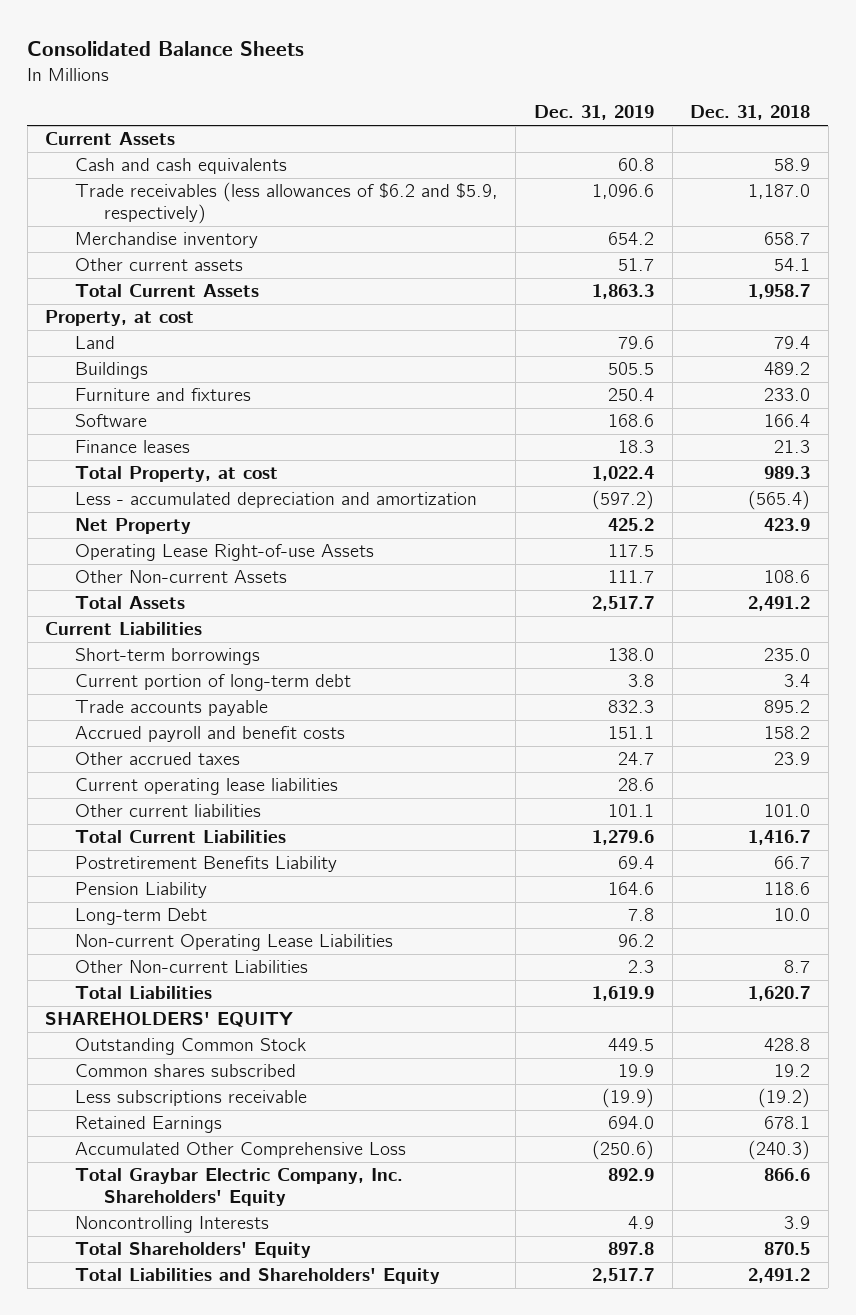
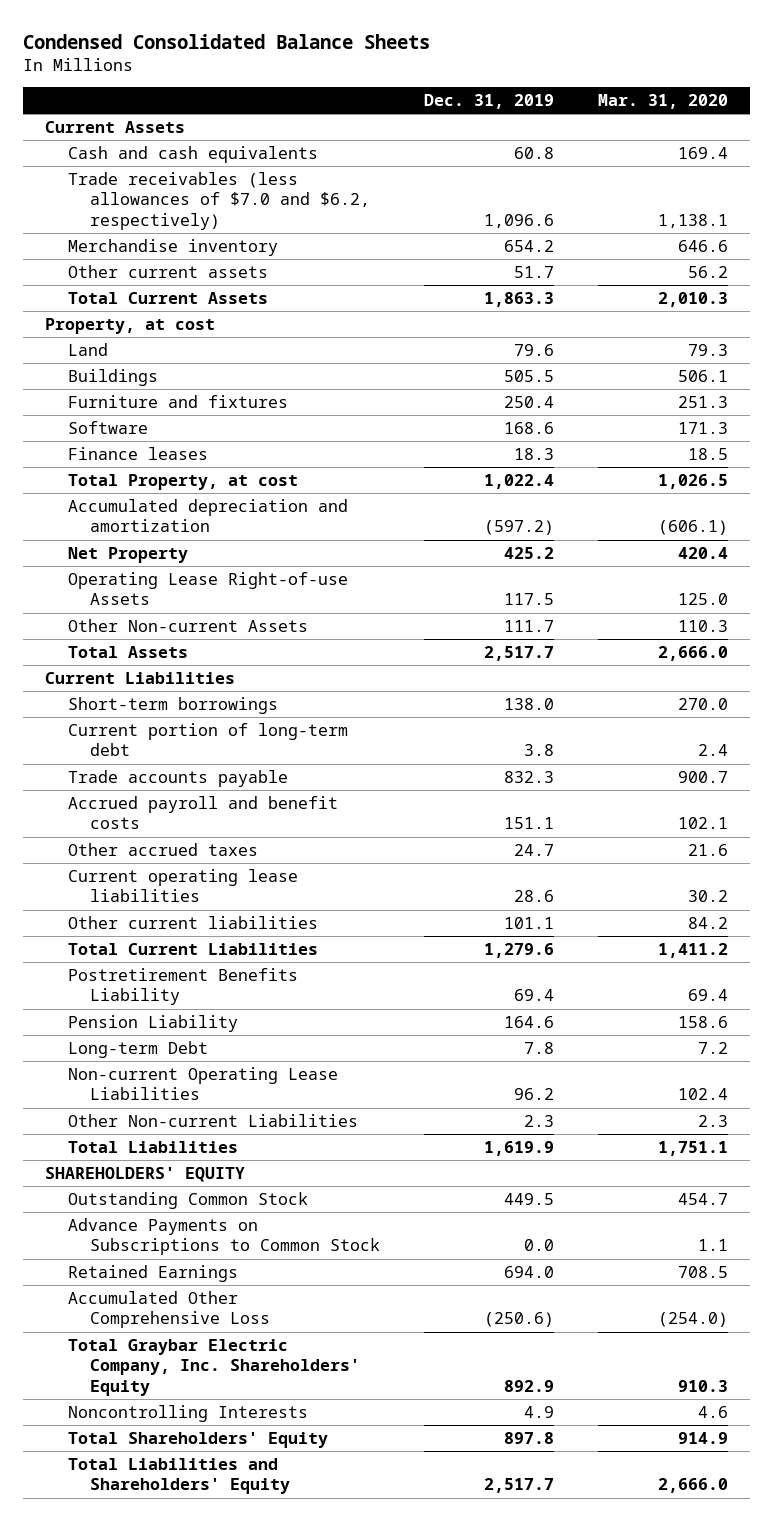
- Consolidated Balance Sheets
+ Condensed Consolidated Balance Sheets
- | Dec. 31, 2019 | Dec. 31, 2018
+ | Dec. 31, 2019 | Mar. 31, 2020
- Trade receivables (less allowances of $6.2 and $5.9, respectively) | 1,096.6 | 1,187.0
+ Trade receivables (less allowances of $7.0 and $6.2, respectively) | 1,096.6 | 1,138.1
- Less - accumulated depreciation and amortization | (597.2) | (565.4)
+ Accumulated depreciation and amortization | (597.2) | (606.1)
- Common shares subscribed | 19.9 | 19.2
- Less subscriptions receivable | (19.9) | (19.2)
+ Advance Payments on Subscriptions to Common Stock | 0.0 | 1.1

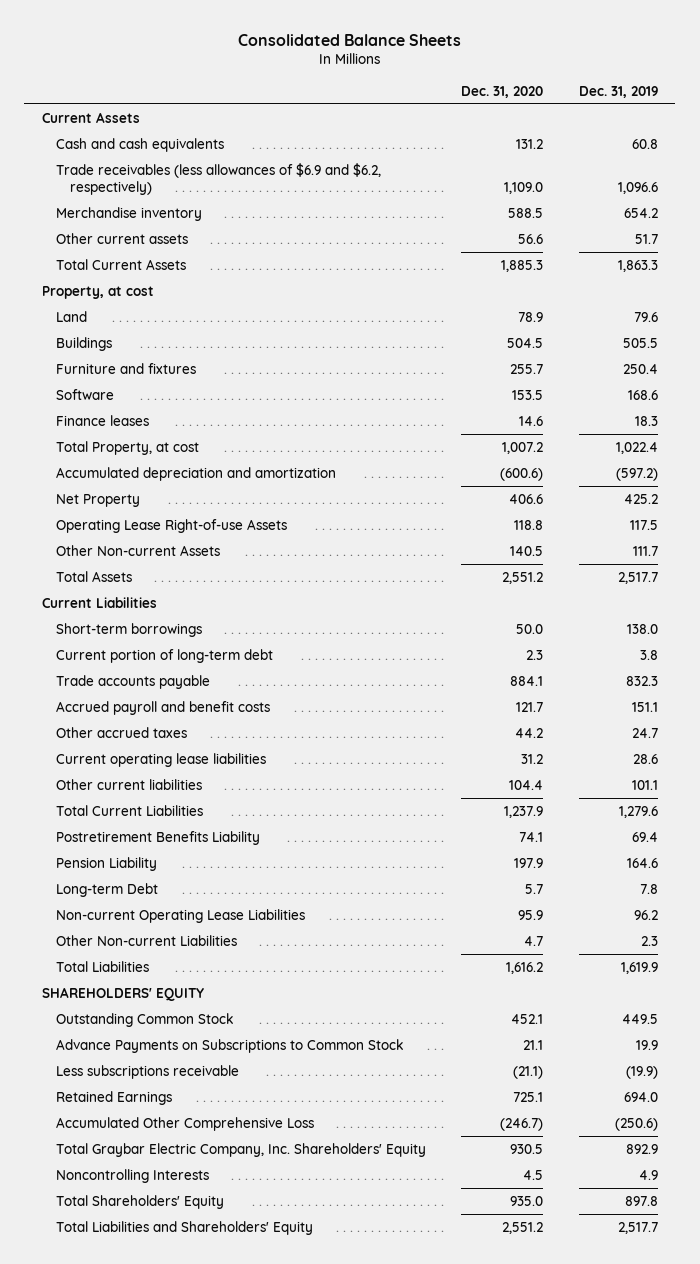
- Condensed Consolidated Balance Sheets
+ Consolidated Balance Sheets
- | Dec. 31, 2019 | Mar. 31, 2020
+ | Dec. 31, 2020 | Dec. 31, 2019
- Trade receivables (less allowances of $7.0 and $6.2, respectively) | 1,096.6 | 1,138.1
+ Trade receivables (less allowances of $6.9 and $6.2, respectively) | 1,109.0 | 1,096.6
- Advance Payments on Subscriptions to Common Stock | 0.0 | 1.1
+ Advance Payments on Subscriptions to Common Stock | 21.1 | 19.9
+ Less subscriptions receivable | (21.1) | (19.9)

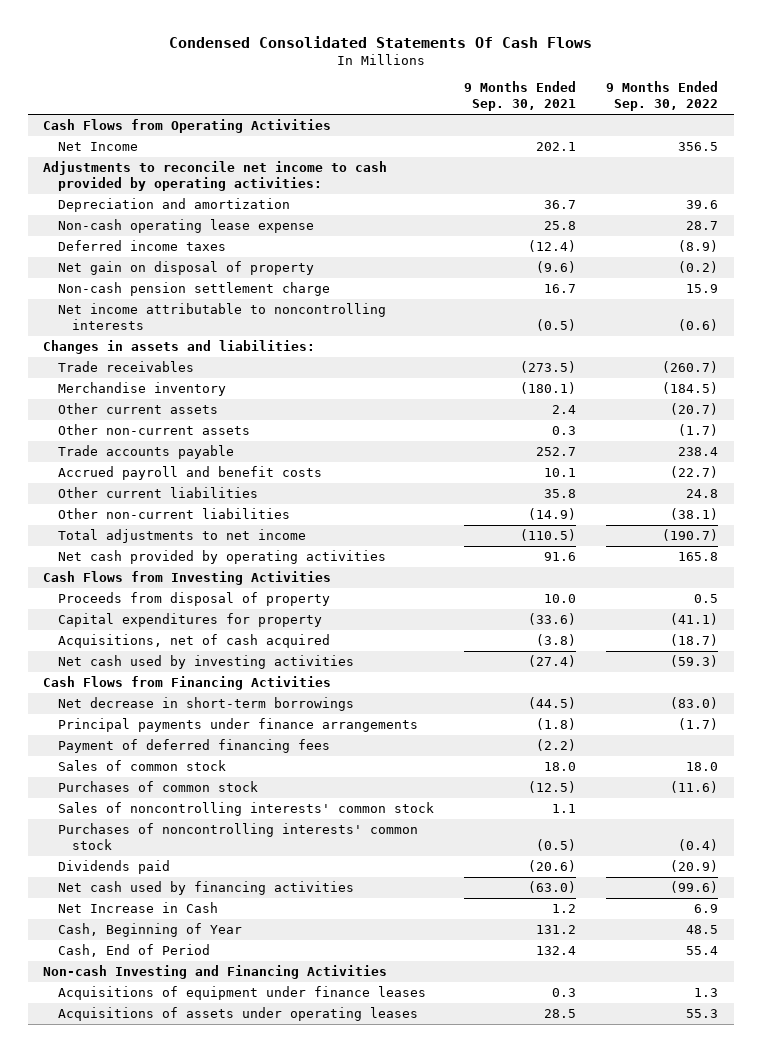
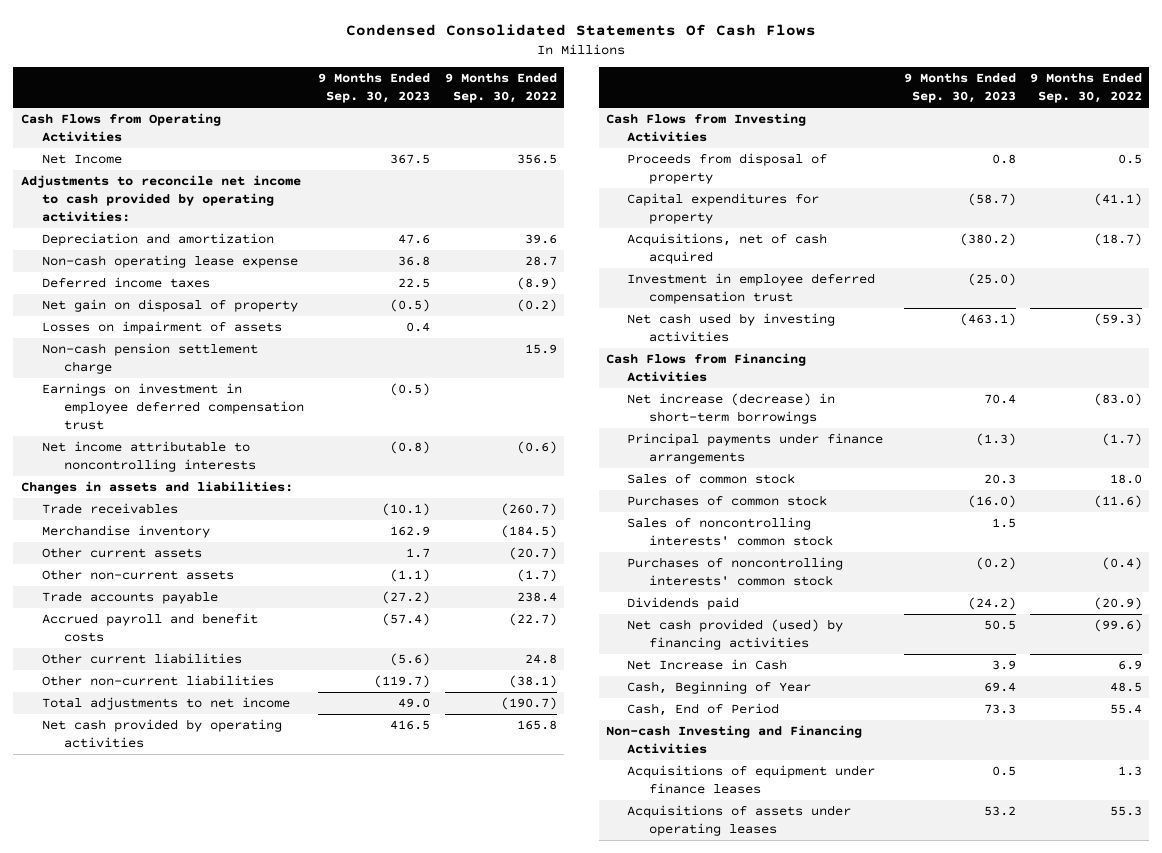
- | 9 Months Ended Sep. 30, 2021 | 9 Months Ended Sep. 30, 2022
+ | 9 Months Ended Sep. 30, 2023 | 9 Months Ended Sep. 30, 2022
+ Losses on impairment of assets | 0.4 |
+ Earnings on investment in employee deferred compensation trust | (0.5) |
+ Investment in employee deferred compensation trust | (25.0) |
- Net decrease in short-term borrowings | (44.5) | (83.0)
+ Net increase (decrease) in short-term borrowings | 70.4 | (83.0)
- Payment of deferred financing fees | (2.2) |
- Net cash used by financing activities | (63.0) | (99.6)
+ Net cash provided (used) by financing activities | 50.5 | (99.6)

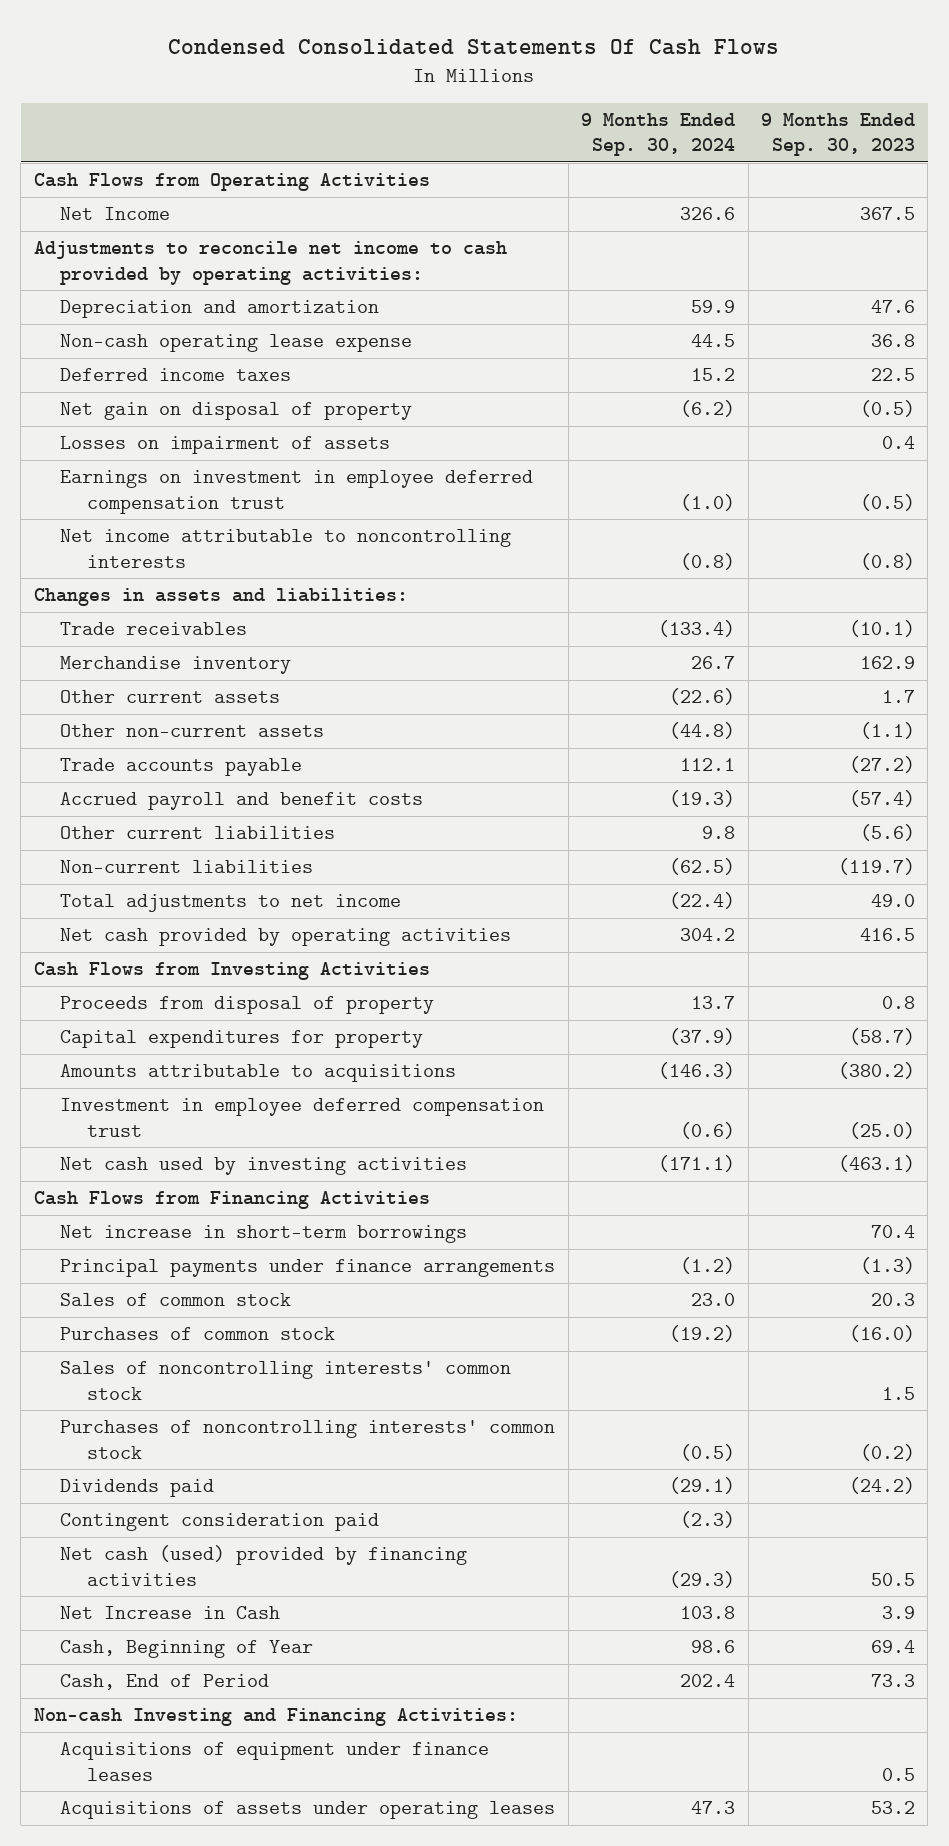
- | 9 Months Ended Sep. 30, 2023 | 9 Months Ended Sep. 30, 2022
+ | 9 Months Ended Sep. 30, 2024 | 9 Months Ended Sep. 30, 2023
- Non-cash pension settlement charge | | 15.9
- Other non-current liabilities | (119.7) | (38.1)
+ Non-current liabilities | (62.5) | (119.7)
- Acquisitions, net of cash acquired | (380.2) | (18.7)
+ Amounts attributable to acquisitions | (146.3) | (380.2)
- Net increase (decrease) in short-term borrowings | 70.4 | (83.0)
+ Net increase in short-term borrowings | | 70.4
- Net cash provided (used) by financing activities | 50.5 | (99.6)
+ Contingent consideration paid | (2.3) |
+ Net cash (used) provided by financing activities | (29.3) | 50.5
- Non-cash Investing and Financing Activities
+ Non-cash Investing and Financing Activities:

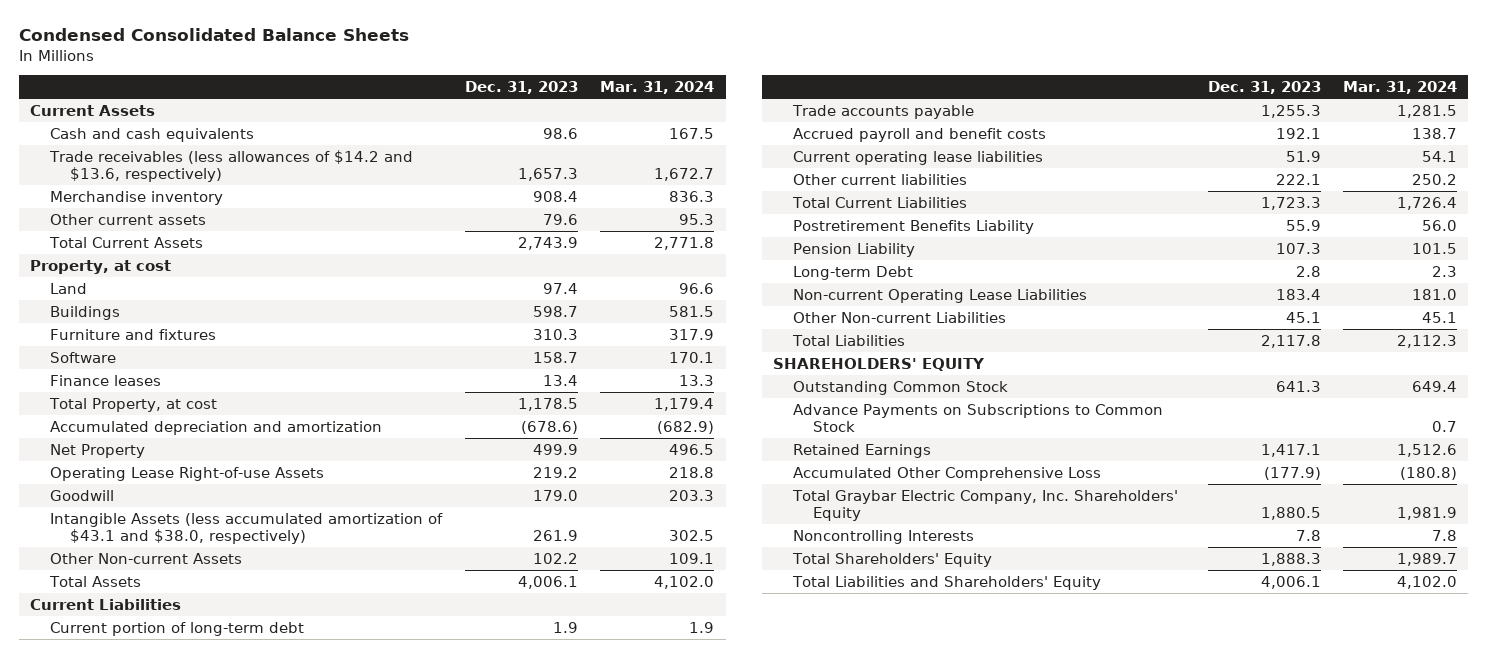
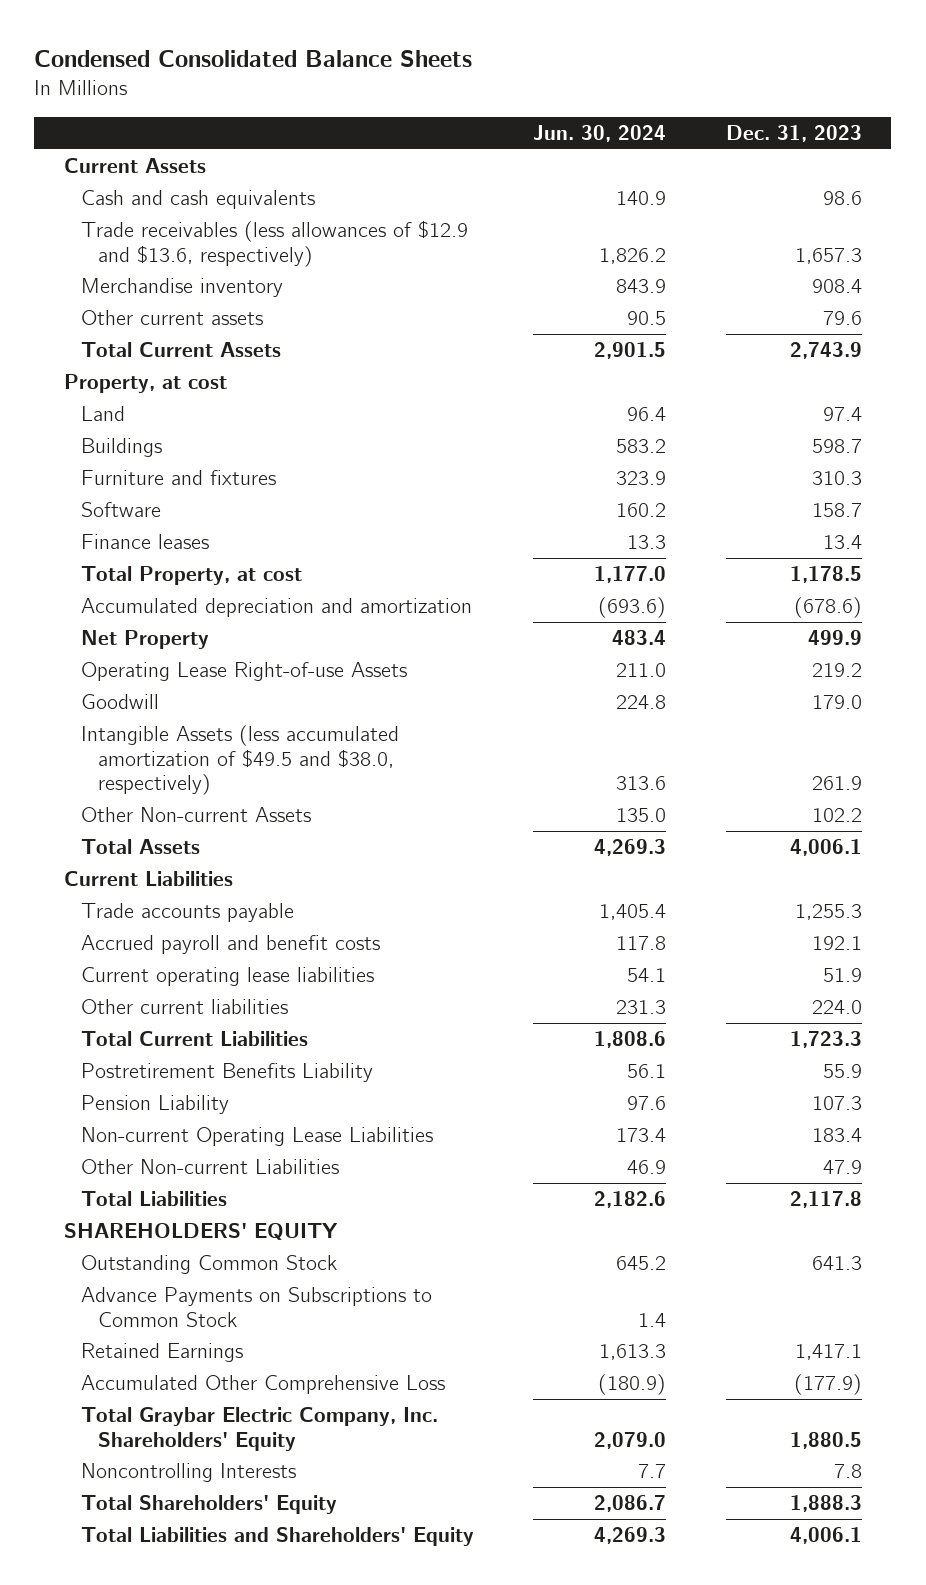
- | Dec. 31, 2023 | Mar. 31, 2024
+ | Jun. 30, 2024 | Dec. 31, 2023
- Trade receivables (less allowances of $14.2 and $13.6, respectively) | 1,657.3 | 1,672.7
+ Trade receivables (less allowances of $12.9 and $13.6, respectively) | 1,826.2 | 1,657.3
- Intangible Assets (less accumulated amortization of $43.1 and $38.0, respectively) | 261.9 | 302.5
+ Intangible Assets (less accumulated amortization of $49.5 and $38.0, respectively) | 313.6 | 261.9
- Current portion of long-term debt | 1.9 | 1.9
- Other current liabilities | 222.1 | 250.2
+ Other current liabilities | 231.3 | 224.0
- Long-term Debt | 2.8 | 2.3
- Other Non-current Liabilities | 45.1 | 45.1
+ Other Non-current Liabilities | 46.9 | 47.9

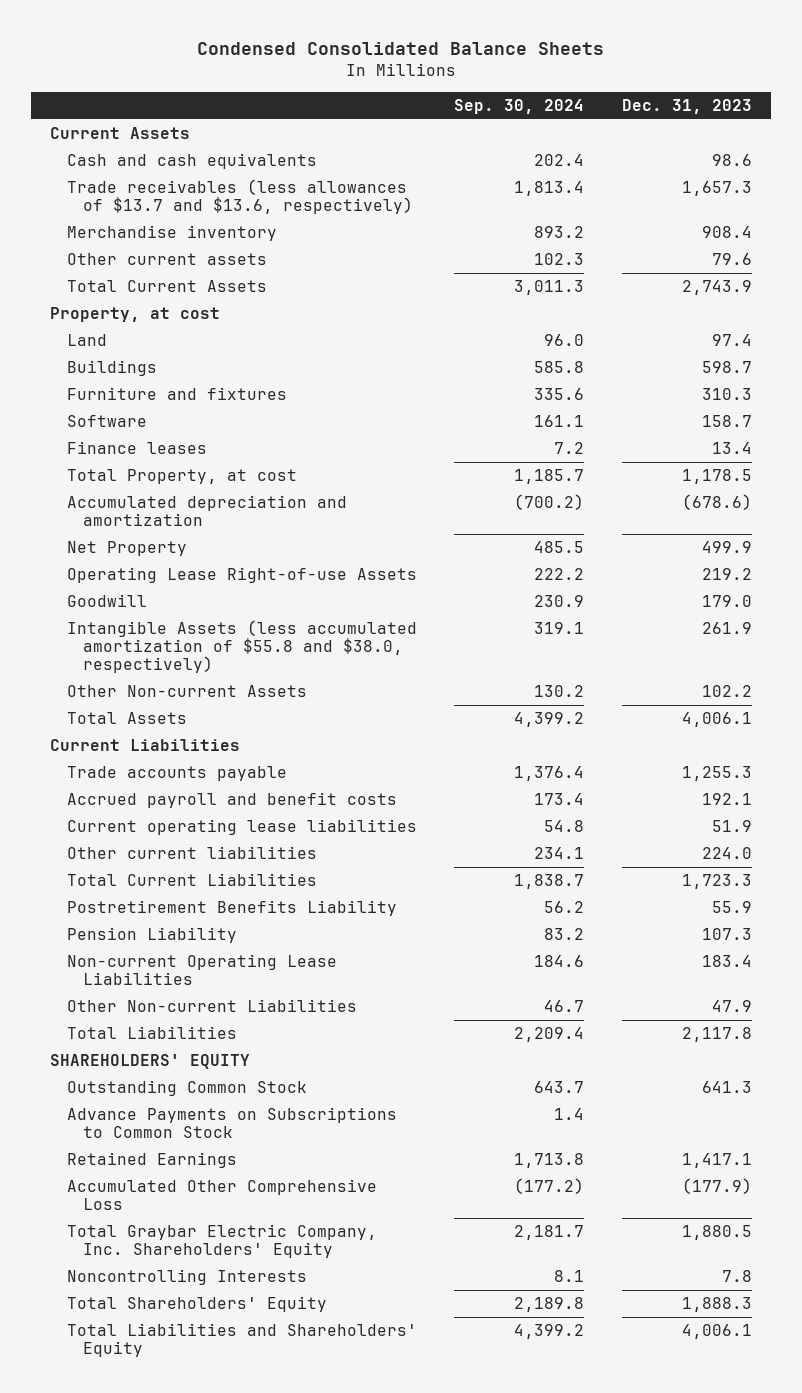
- | Jun. 30, 2024 | Dec. 31, 2023
+ | Sep. 30, 2024 | Dec. 31, 2023
- Trade receivables (less allowances of $12.9 and $13.6, respectively) | 1,826.2 | 1,657.3
+ Trade receivables (less allowances of $13.7 and $13.6, respectively) | 1,813.4 | 1,657.3
- Intangible Assets (less accumulated amortization of $49.5 and $38.0, respectively) | 313.6 | 261.9
+ Intangible Assets (less accumulated amortization of $55.8 and $38.0, respectively) | 319.1 | 261.9

